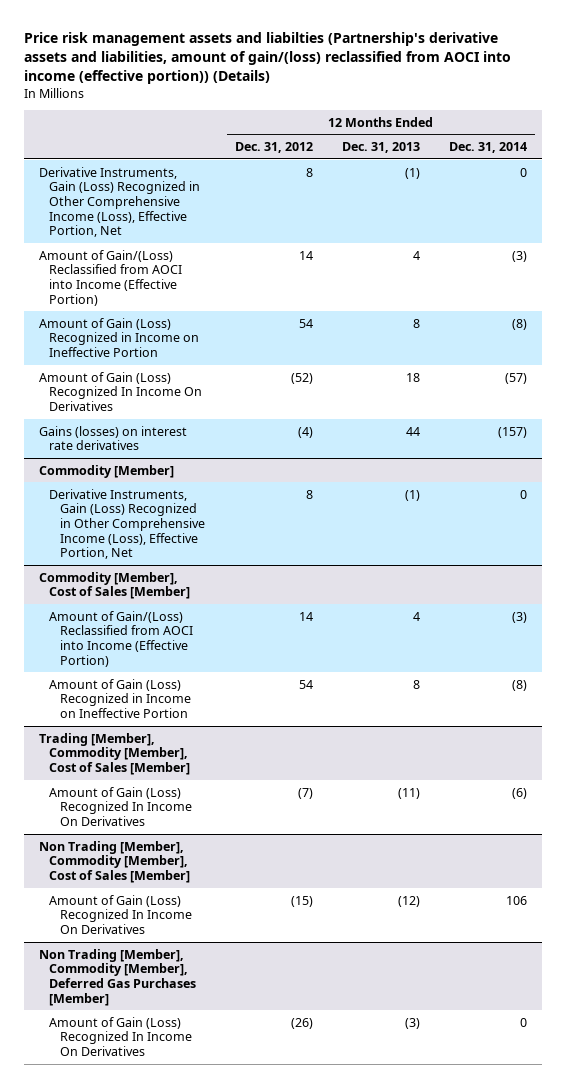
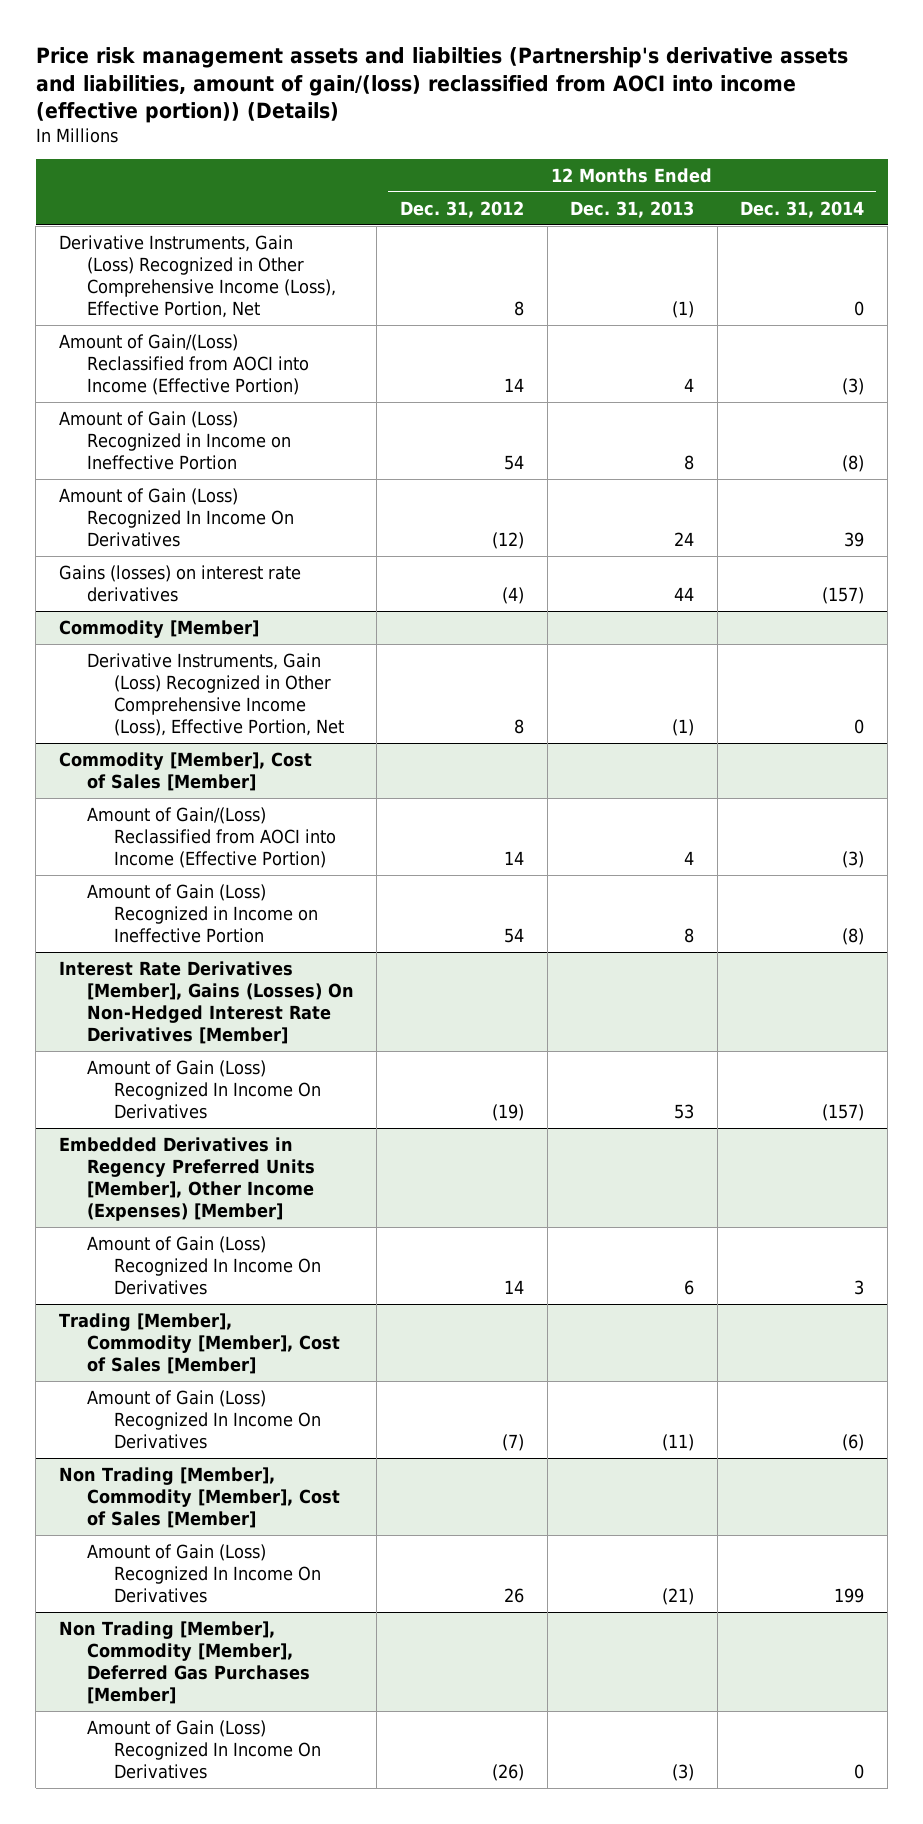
- Amount of Gain (Loss) Recognized In Income On Derivatives | (52) | 18 | (57)
+ Amount of Gain (Loss) Recognized In Income On Derivatives | (12) | 24 | 39
+ Interest Rate Derivatives [Member], Gains (Losses) On Non-Hedged Interest Rate Derivatives [Member]
+ Amount of Gain (Loss) Recognized In Income On Derivatives | (19) | 53 | (157)
+ Embedded Derivatives in Regency Preferred Units [Member], Other Income (Expenses) [Member]
+ Amount of Gain (Loss) Recognized In Income On Derivatives | 14 | 6 | 3
@ Non Trading [Member], Commodity [Member], Cost of Sales [Member]
- Amount of Gain (Loss) Recognized In Income On Derivatives | (15) | (12) | 106
+ Amount of Gain (Loss) Recognized In Income On Derivatives | 26 | (21) | 199

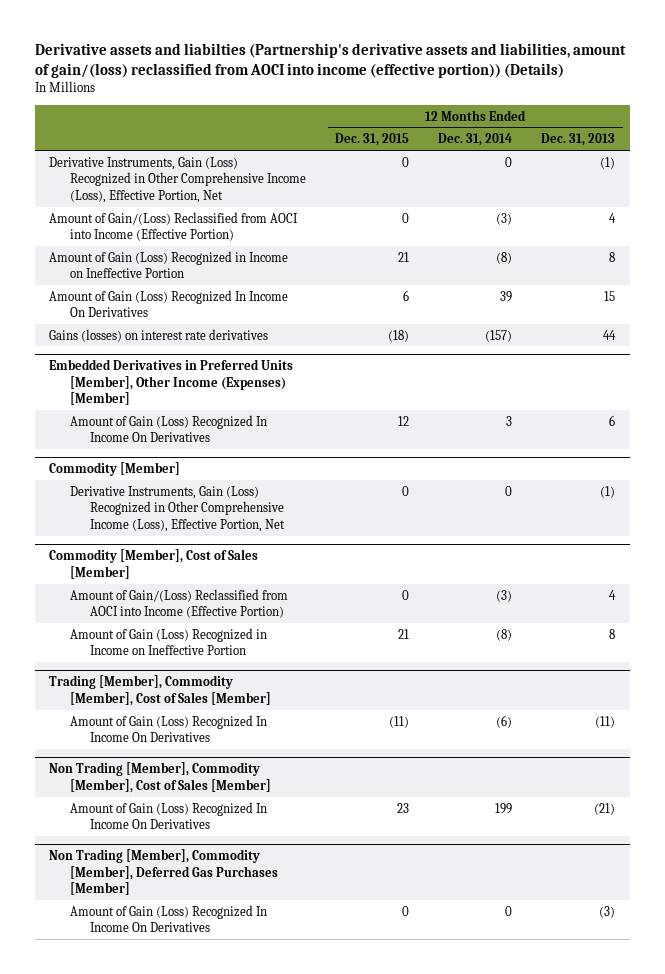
- Price risk management assets and liabilties (Partnership's derivative assets and liabilities, amount of gain/(loss) reclassified from AOCI into income (effective portion)) (Details)
+ Derivative assets and liabilties (Partnership's derivative assets and liabilities, amount of gain/(loss) reclassified from AOCI into income (effective portion)) (Details)
- | 12 Months Ended Dec. 31, 2012 | 12 Months Ended Dec. 31, 2013 | 12 Months Ended Dec. 31, 2014
+ | 12 Months Ended Dec. 31, 2015 | 12 Months Ended Dec. 31, 2014 | 12 Months Ended Dec. 31, 2013
- Amount of Gain (Loss) Recognized In Income On Derivatives | (12) | 24 | 39
+ Amount of Gain (Loss) Recognized In Income On Derivatives | 6 | 39 | 15
+ Embedded Derivatives in Preferred Units [Member], Other Income (Expenses) [Member]
+ Amount of Gain (Loss) Recognized In Income On Derivatives | 12 | 3 | 6
- Interest Rate Derivatives [Member], Gains (Losses) On Non-Hedged Interest Rate Derivatives [Member]
- Amount of Gain (Loss) Recognized In Income On Derivatives | (19) | 53 | (157)
- Embedded Derivatives in Regency Preferred Units [Member], Other Income (Expenses) [Member]
- Amount of Gain (Loss) Recognized In Income On Derivatives | 14 | 6 | 3

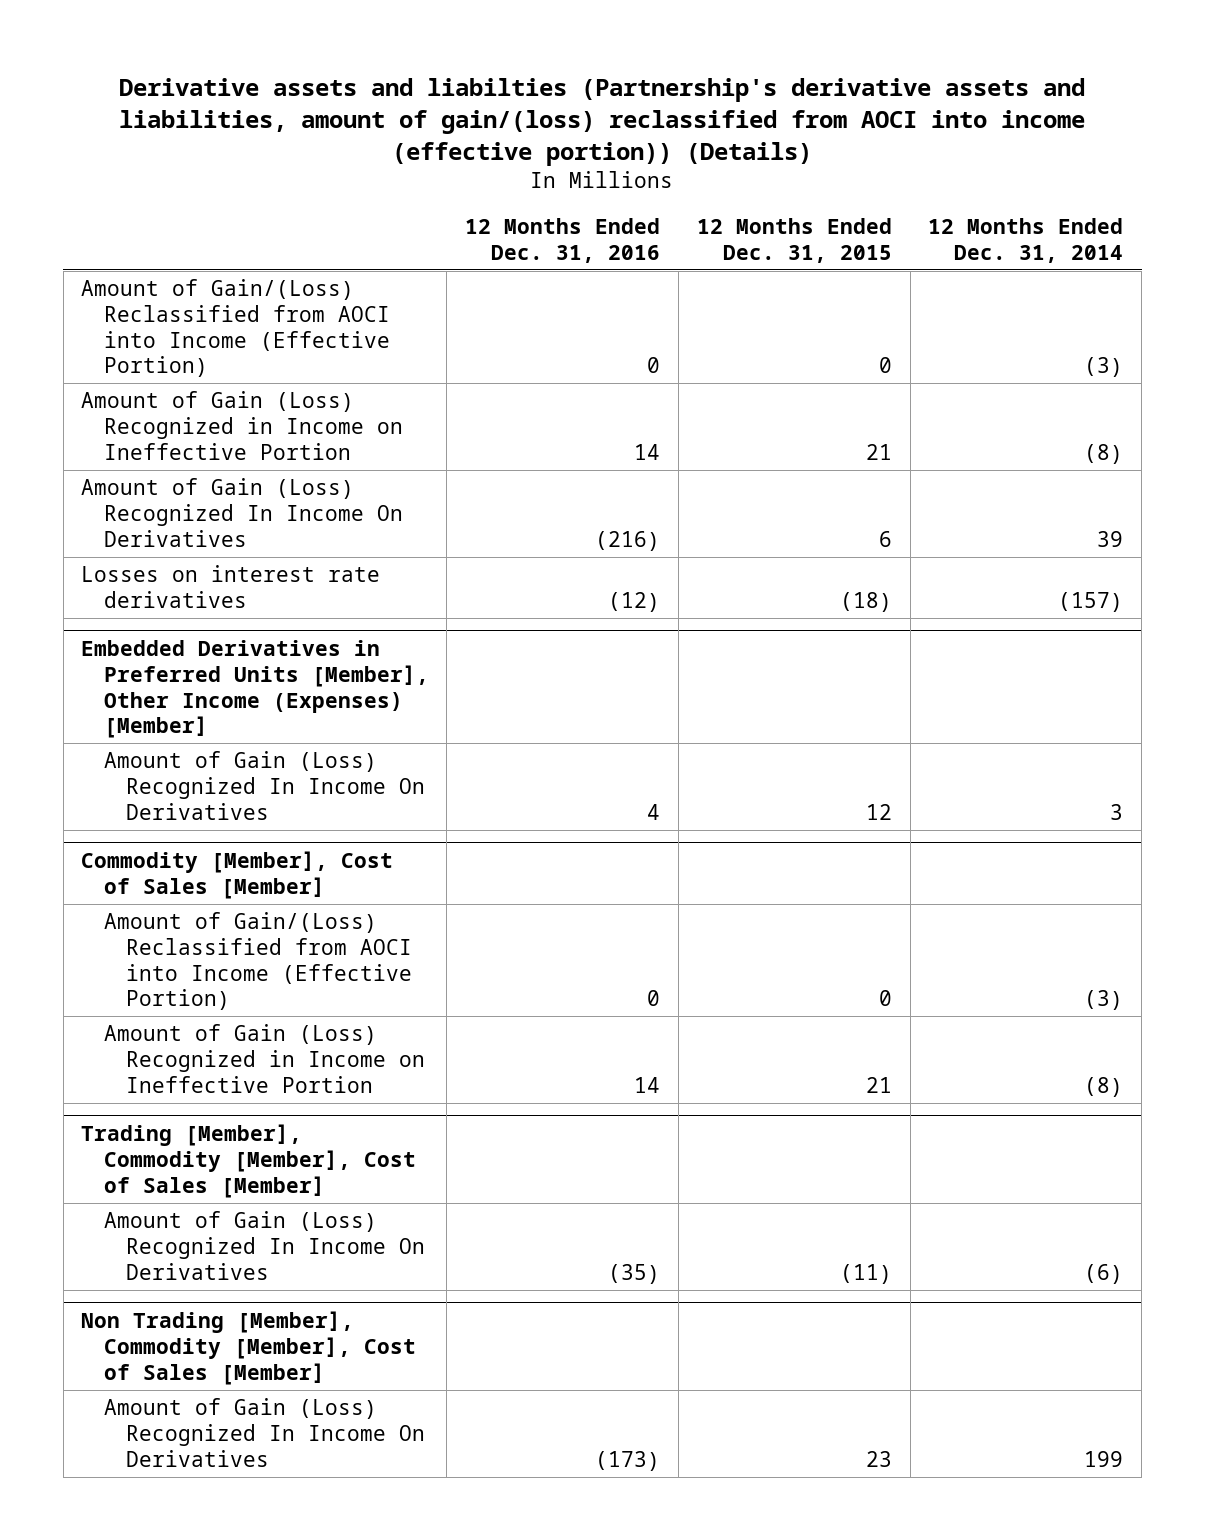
- | 12 Months Ended Dec. 31, 2015 | 12 Months Ended Dec. 31, 2014 | 12 Months Ended Dec. 31, 2013
+ | 12 Months Ended Dec. 31, 2016 | 12 Months Ended Dec. 31, 2015 | 12 Months Ended Dec. 31, 2014
- Derivative Instruments, Gain (Loss) Recognized in Other Comprehensive Income (Loss), Effective Portion, Net | 0 | 0 | (1)
- Gains (losses) on interest rate derivatives | (18) | (157) | 44
+ Losses on interest rate derivatives | (12) | (18) | (157)
- Commodity [Member]
- Derivative Instruments, Gain (Loss) Recognized in Other Comprehensive Income (Loss), Effective Portion, Net | 0 | 0 | (1)
- Non Trading [Member], Commodity [Member], Deferred Gas Purchases [Member]
- Amount of Gain (Loss) Recognized In Income On Derivatives | 0 | 0 | (3)

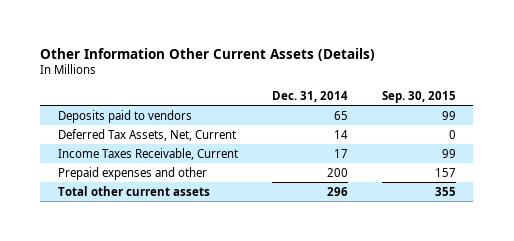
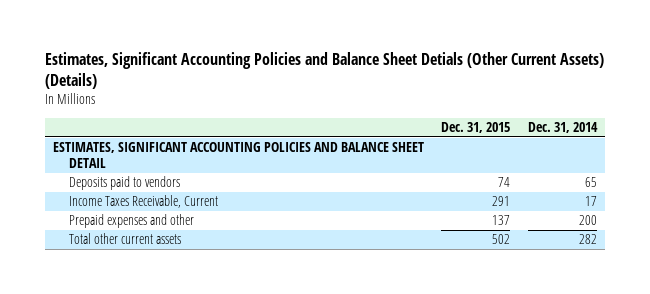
- Other Information Other Current Assets (Details)
+ Estimates, Significant Accounting Policies and Balance Sheet Detials (Other Current Assets) (Details)
- | Dec. 31, 2014 | Sep. 30, 2015
+ | Dec. 31, 2015 | Dec. 31, 2014
+ ESTIMATES, SIGNIFICANT ACCOUNTING POLICIES AND BALANCE SHEET DETAIL
- Deferred Tax Assets, Net, Current | 14 | 0
- Total other current assets | 296 | 355
+ Total other current assets | 502 | 282

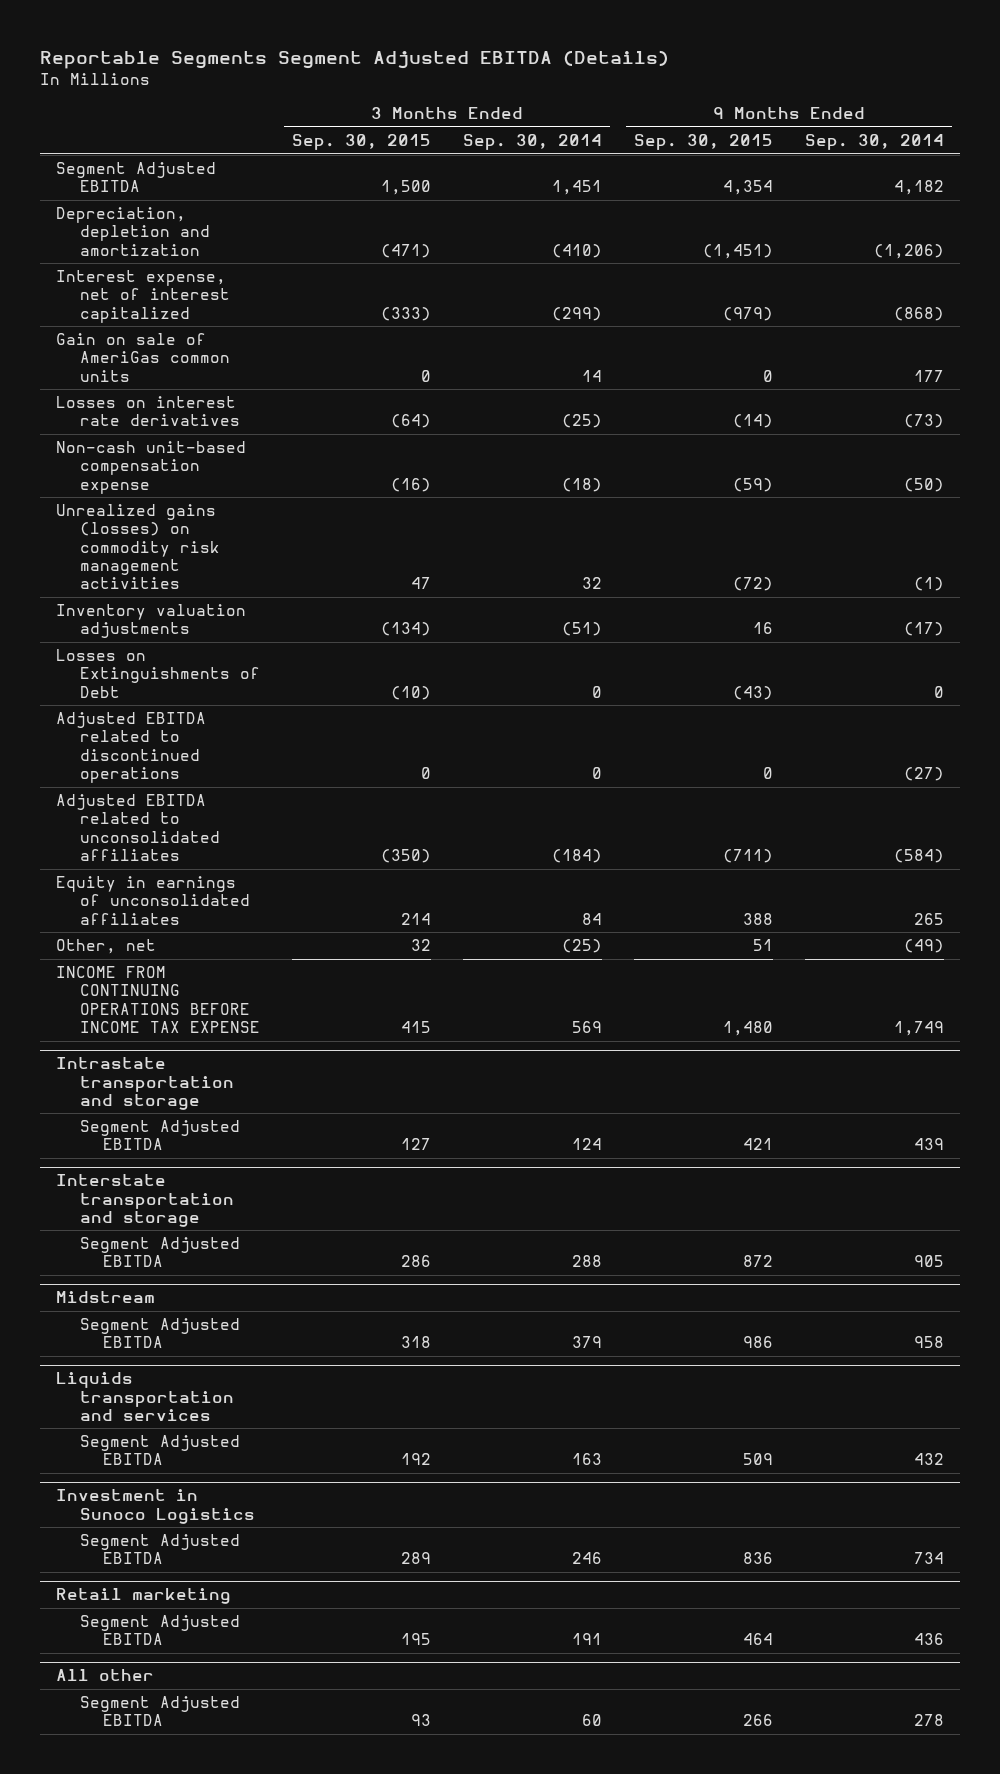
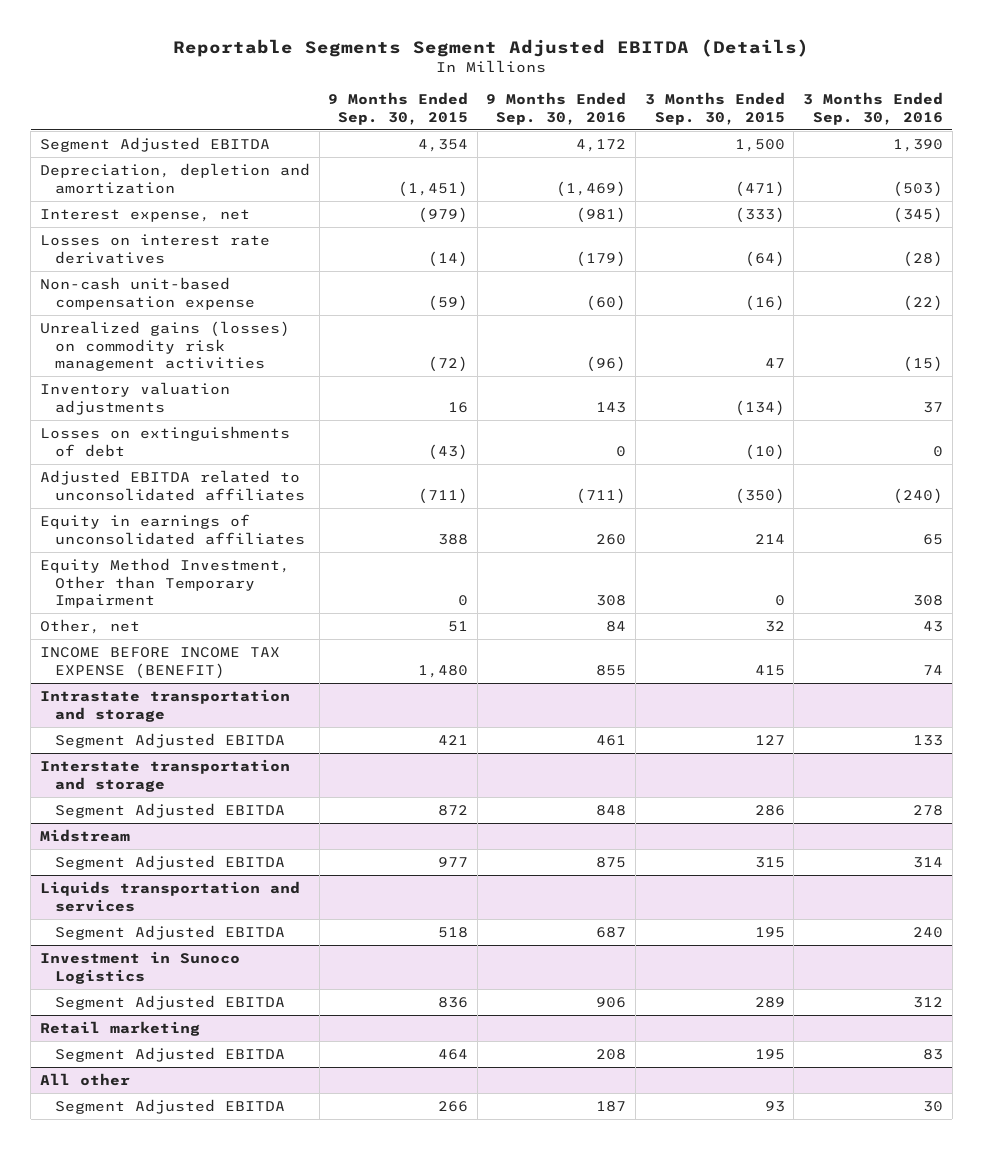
- | 3 Months Ended Sep. 30, 2015 | 3 Months Ended Sep. 30, 2014 | 9 Months Ended Sep. 30, 2015 | 9 Months Ended Sep. 30, 2014
+ | 9 Months Ended Sep. 30, 2015 | 9 Months Ended Sep. 30, 2016 | 3 Months Ended Sep. 30, 2015 | 3 Months Ended Sep. 30, 2016
- Interest expense, net of interest capitalized | (333) | (299) | (979) | (868)
- Gain on sale of AmeriGas common units | 0 | 14 | 0 | 177
+ Interest expense, net | (979) | (981) | (333) | (345)
- Losses on Extinguishments of Debt | (10) | 0 | (43) | 0
- Adjusted EBITDA related to discontinued operations | 0 | 0 | 0 | (27)
+ Losses on extinguishments of debt | (43) | 0 | (10) | 0
+ Equity Method Investment, Other than Temporary Impairment | 0 | 308 | 0 | 308
- INCOME FROM CONTINUING OPERATIONS BEFORE INCOME TAX EXPENSE | 415 | 569 | 1,480 | 1,749
+ INCOME BEFORE INCOME TAX EXPENSE (BENEFIT) | 1,480 | 855 | 415 | 74
@ Midstream
- Segment Adjusted EBITDA | 318 | 379 | 986 | 958
+ Segment Adjusted EBITDA | 977 | 875 | 315 | 314
@ Liquids transportation and services
- Segment Adjusted EBITDA | 192 | 163 | 509 | 432
+ Segment Adjusted EBITDA | 518 | 687 | 195 | 240

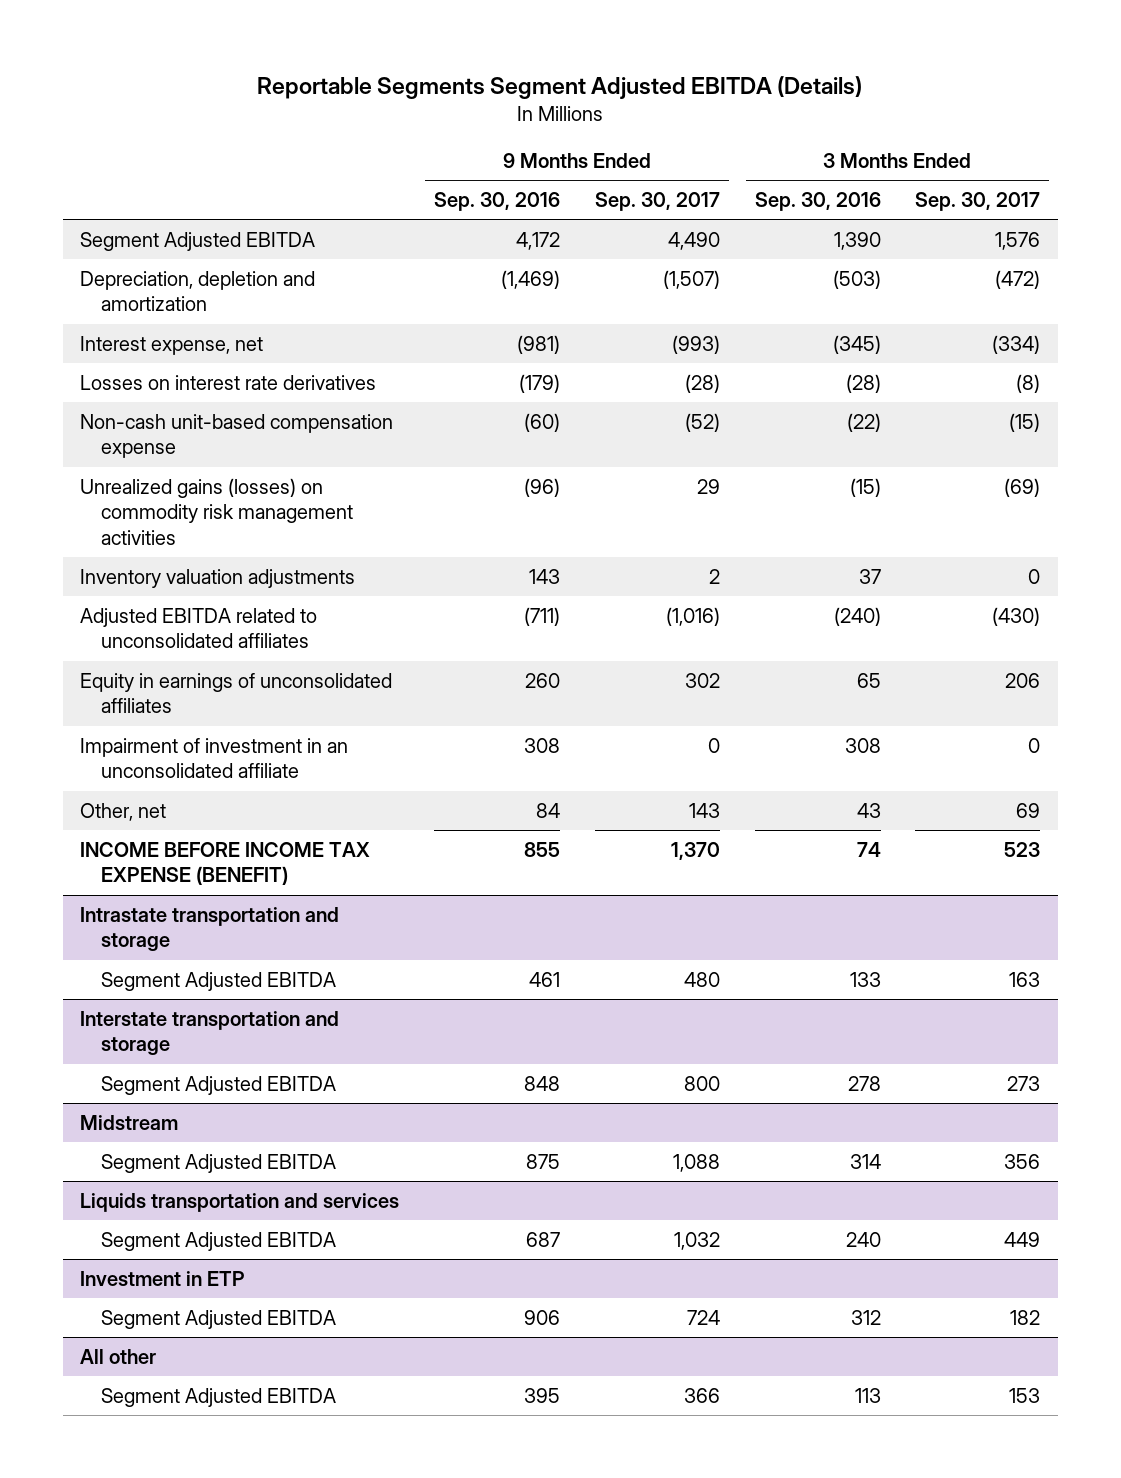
- | 9 Months Ended Sep. 30, 2015 | 9 Months Ended Sep. 30, 2016 | 3 Months Ended Sep. 30, 2015 | 3 Months Ended Sep. 30, 2016
+ | 9 Months Ended Sep. 30, 2016 | 9 Months Ended Sep. 30, 2017 | 3 Months Ended Sep. 30, 2016 | 3 Months Ended Sep. 30, 2017
- Losses on extinguishments of debt | (43) | 0 | (10) | 0
- Equity Method Investment, Other than Temporary Impairment | 0 | 308 | 0 | 308
+ Impairment of investment in an unconsolidated affiliate | 308 | 0 | 308 | 0
- Investment in Sunoco Logistics
+ Investment in ETP
- Retail marketing
- Segment Adjusted EBITDA | 464 | 208 | 195 | 83
@ All other
- Segment Adjusted EBITDA | 266 | 187 | 93 | 30
+ Segment Adjusted EBITDA | 395 | 366 | 113 | 153

